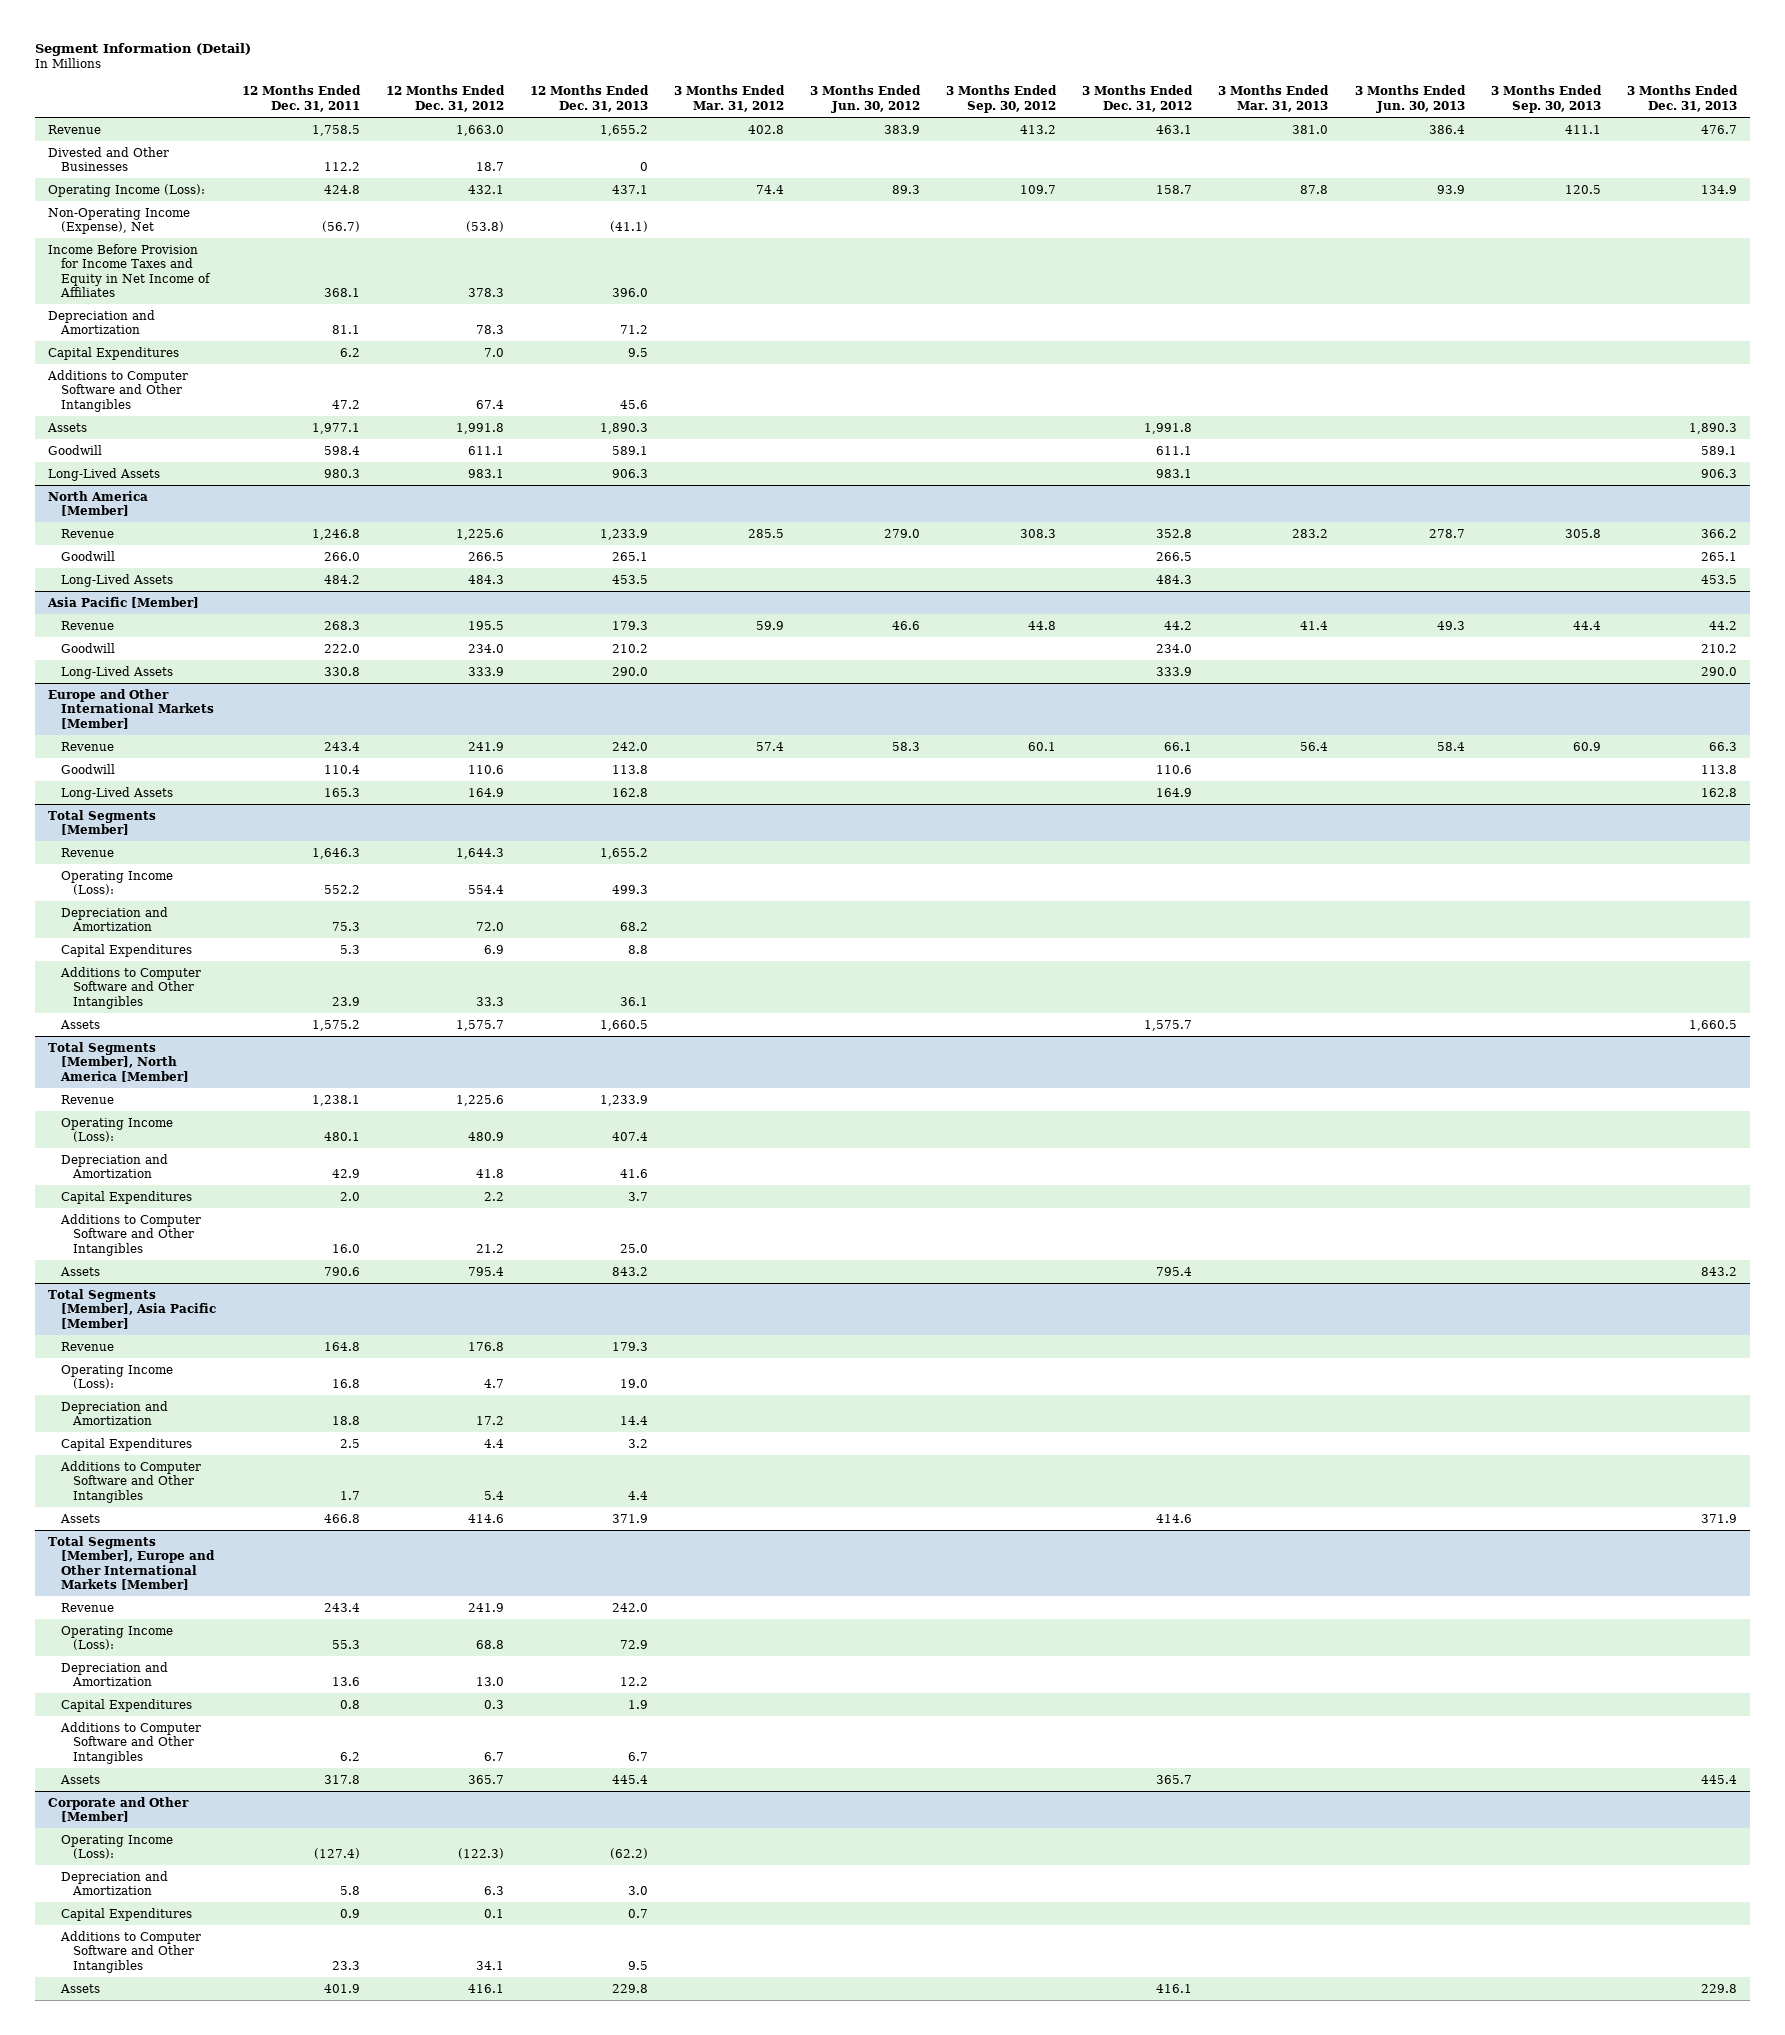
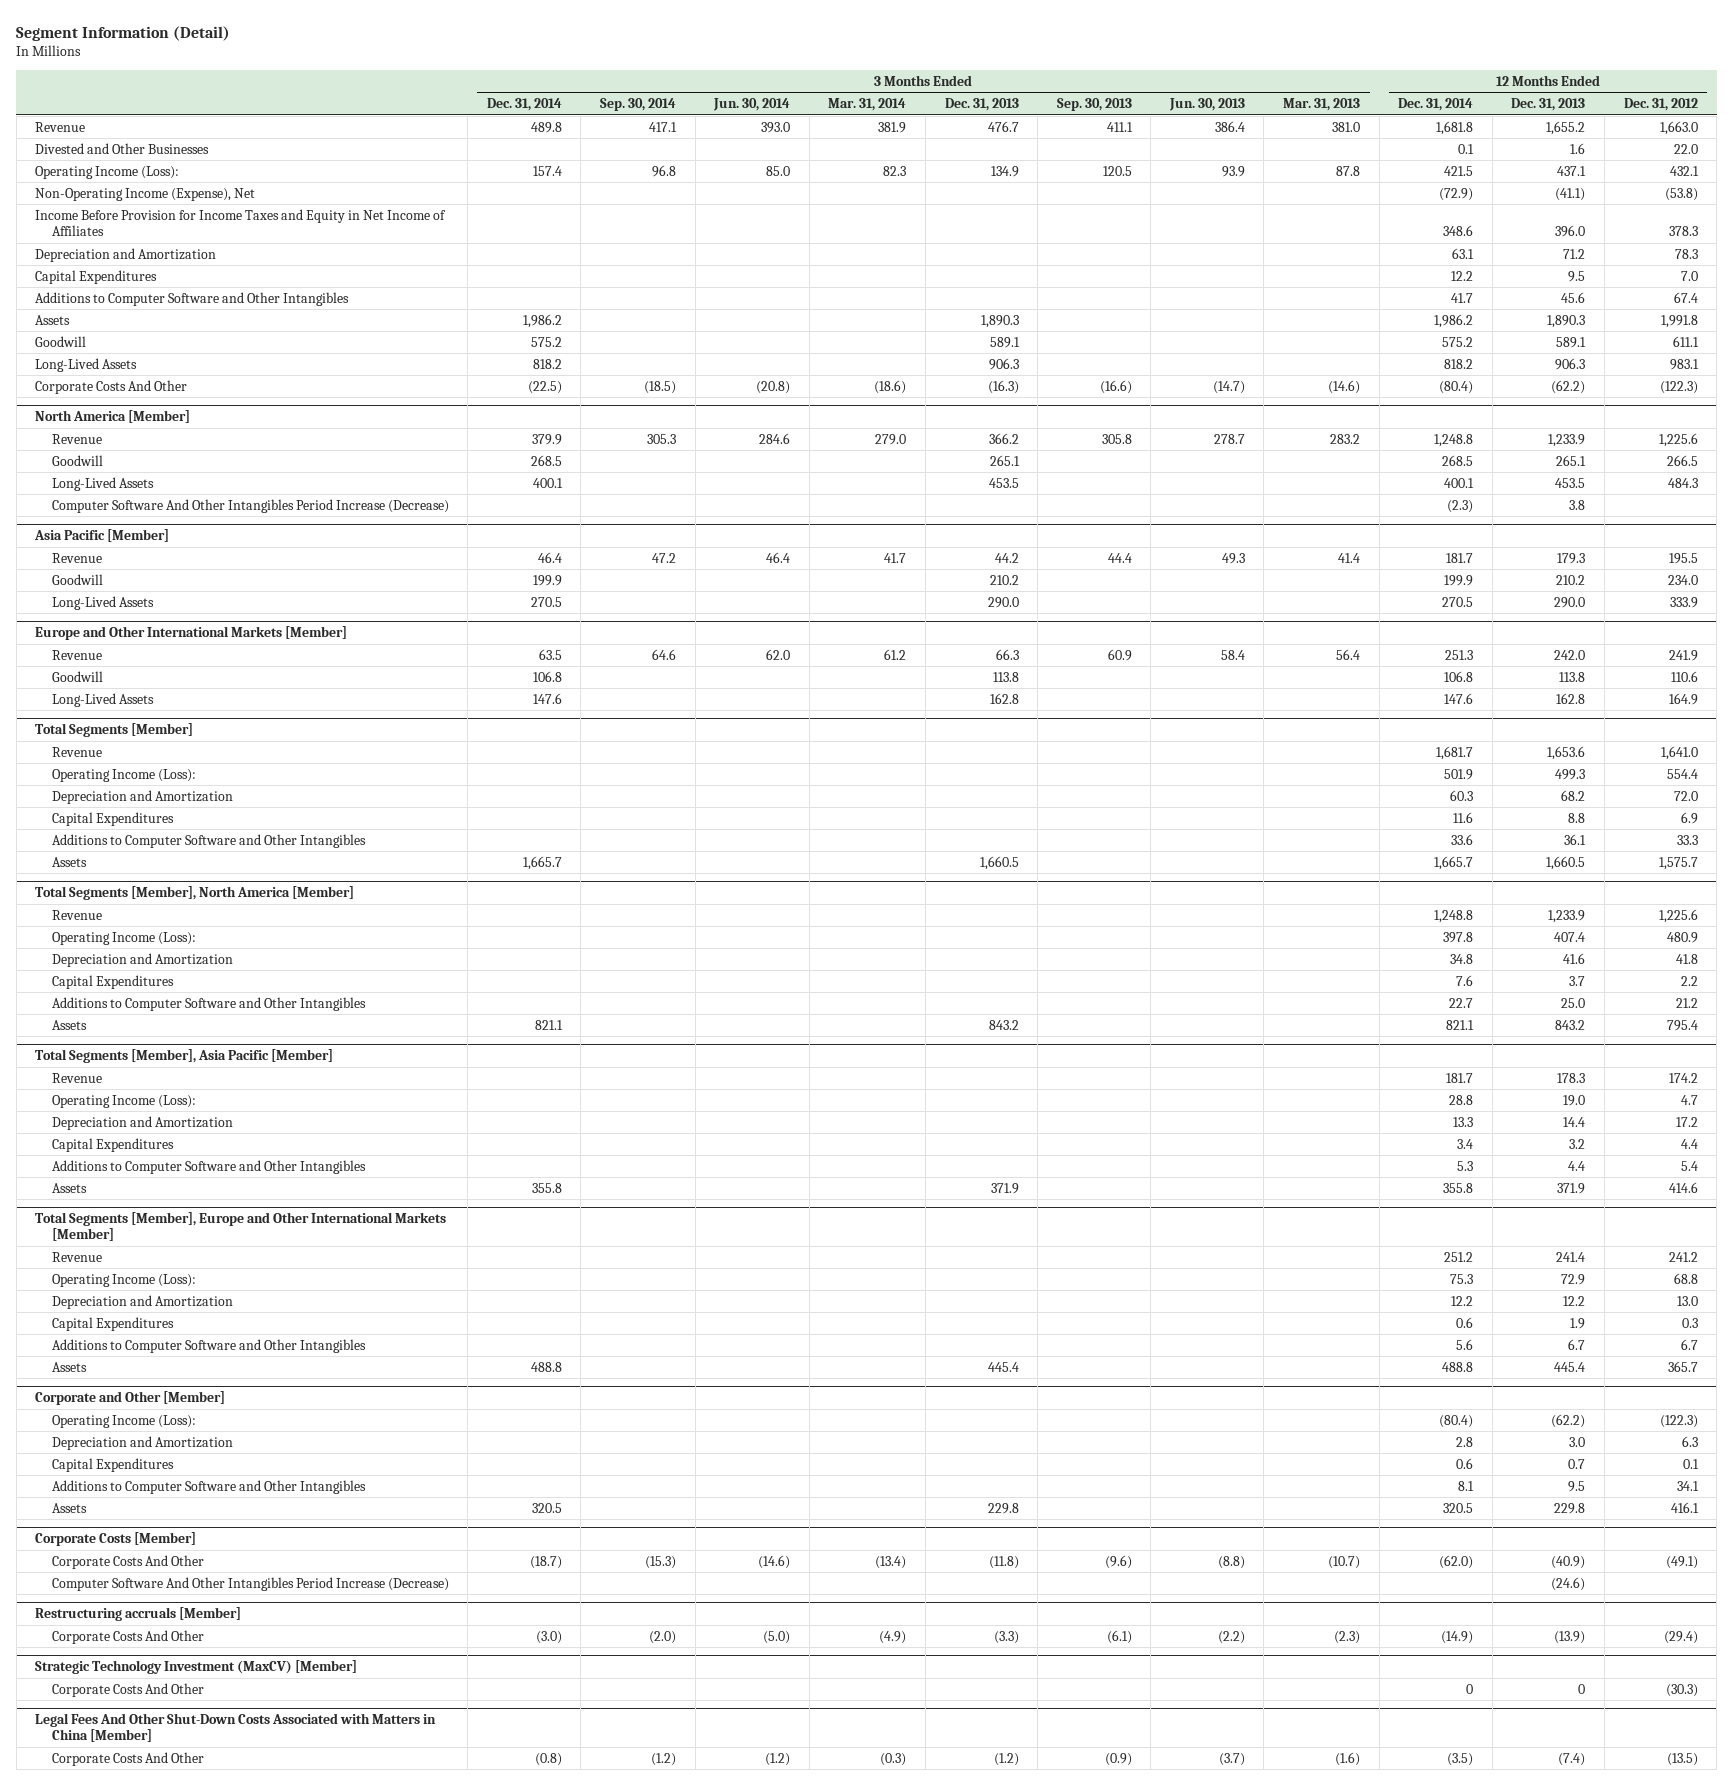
- | 12 Months Ended Dec. 31, 2011 | 12 Months Ended Dec. 31, 2012 | 12 Months Ended Dec. 31, 2013 | 3 Months Ended Mar. 31, 2012 | 3 Months Ended Jun. 30, 2012 | 3 Months Ended Sep. 30, 2012 | 3 Months Ended Dec. 31, 2012 | 3 Months Ended Mar. 31, 2013 | 3 Months Ended Jun. 30, 2013 | 3 Months Ended Sep. 30, 2013 | 3 Months Ended Dec. 31, 2013
+ | 3 Months Ended Dec. 31, 2014 | 3 Months Ended Sep. 30, 2014 | 3 Months Ended Jun. 30, 2014 | 3 Months Ended Mar. 31, 2014 | 3 Months Ended Dec. 31, 2013 | 3 Months Ended Sep. 30, 2013 | 3 Months Ended Jun. 30, 2013 | 3 Months Ended Mar. 31, 2013 | 12 Months Ended Dec. 31, 2014 | 12 Months Ended Dec. 31, 2013 | 12 Months Ended Dec. 31, 2012
- Divested and Other Businesses | 112.2 | 18.7 | 0 | | | | | | | |
+ Divested and Other Businesses | | | | | | | | | 0.1 | 1.6 | 22.0
+ Corporate Costs And Other | (22.5) | (18.5) | (20.8) | (18.6) | (16.3) | (16.6) | (14.7) | (14.6) | (80.4) | (62.2) | (122.3)
@ North America [Member]
+ Computer Software And Other Intangibles Period Increase (Decrease) | | | | | | | | | (2.3) | 3.8 |
@ Total Segments [Member]
- Revenue | 1,646.3 | 1,644.3 | 1,655.2 | | | | | | | |
+ Revenue | | | | | | | | | 1,681.7 | 1,653.6 | 1,641.0
@ Total Segments [Member], Asia Pacific [Member]
- Revenue | 164.8 | 176.8 | 179.3 | | | | | | | |
+ Revenue | | | | | | | | | 181.7 | 178.3 | 174.2
@ Total Segments [Member], Europe and Other International Markets [Member]
- Revenue | 243.4 | 241.9 | 242.0 | | | | | | | |
+ Revenue | | | | | | | | | 251.2 | 241.4 | 241.2
+ Corporate Costs [Member]
+ Corporate Costs And Other | (18.7) | (15.3) | (14.6) | (13.4) | (11.8) | (9.6) | (8.8) | (10.7) | (62.0) | (40.9) | (49.1)
+ Computer Software And Other Intangibles Period Increase (Decrease) | | | | | | | | | | (24.6) |
+ Restructuring accruals [Member]
+ Corporate Costs And Other | (3.0) | (2.0) | (5.0) | (4.9) | (3.3) | (6.1) | (2.2) | (2.3) | (14.9) | (13.9) | (29.4)
+ Strategic Technology Investment (MaxCV) [Member]
+ Corporate Costs And Other | | | | | | | | | 0 | 0 | (30.3)
+ Legal Fees And Other Shut-Down Costs Associated with Matters in China [Member]
+ Corporate Costs And Other | (0.8) | (1.2) | (1.2) | (0.3) | (1.2) | (0.9) | (3.7) | (1.6) | (3.5) | (7.4) | (13.5)

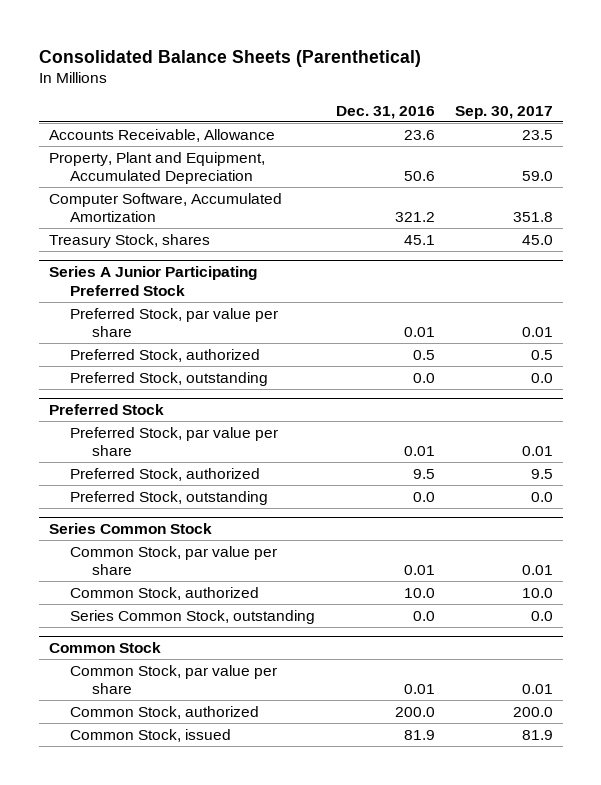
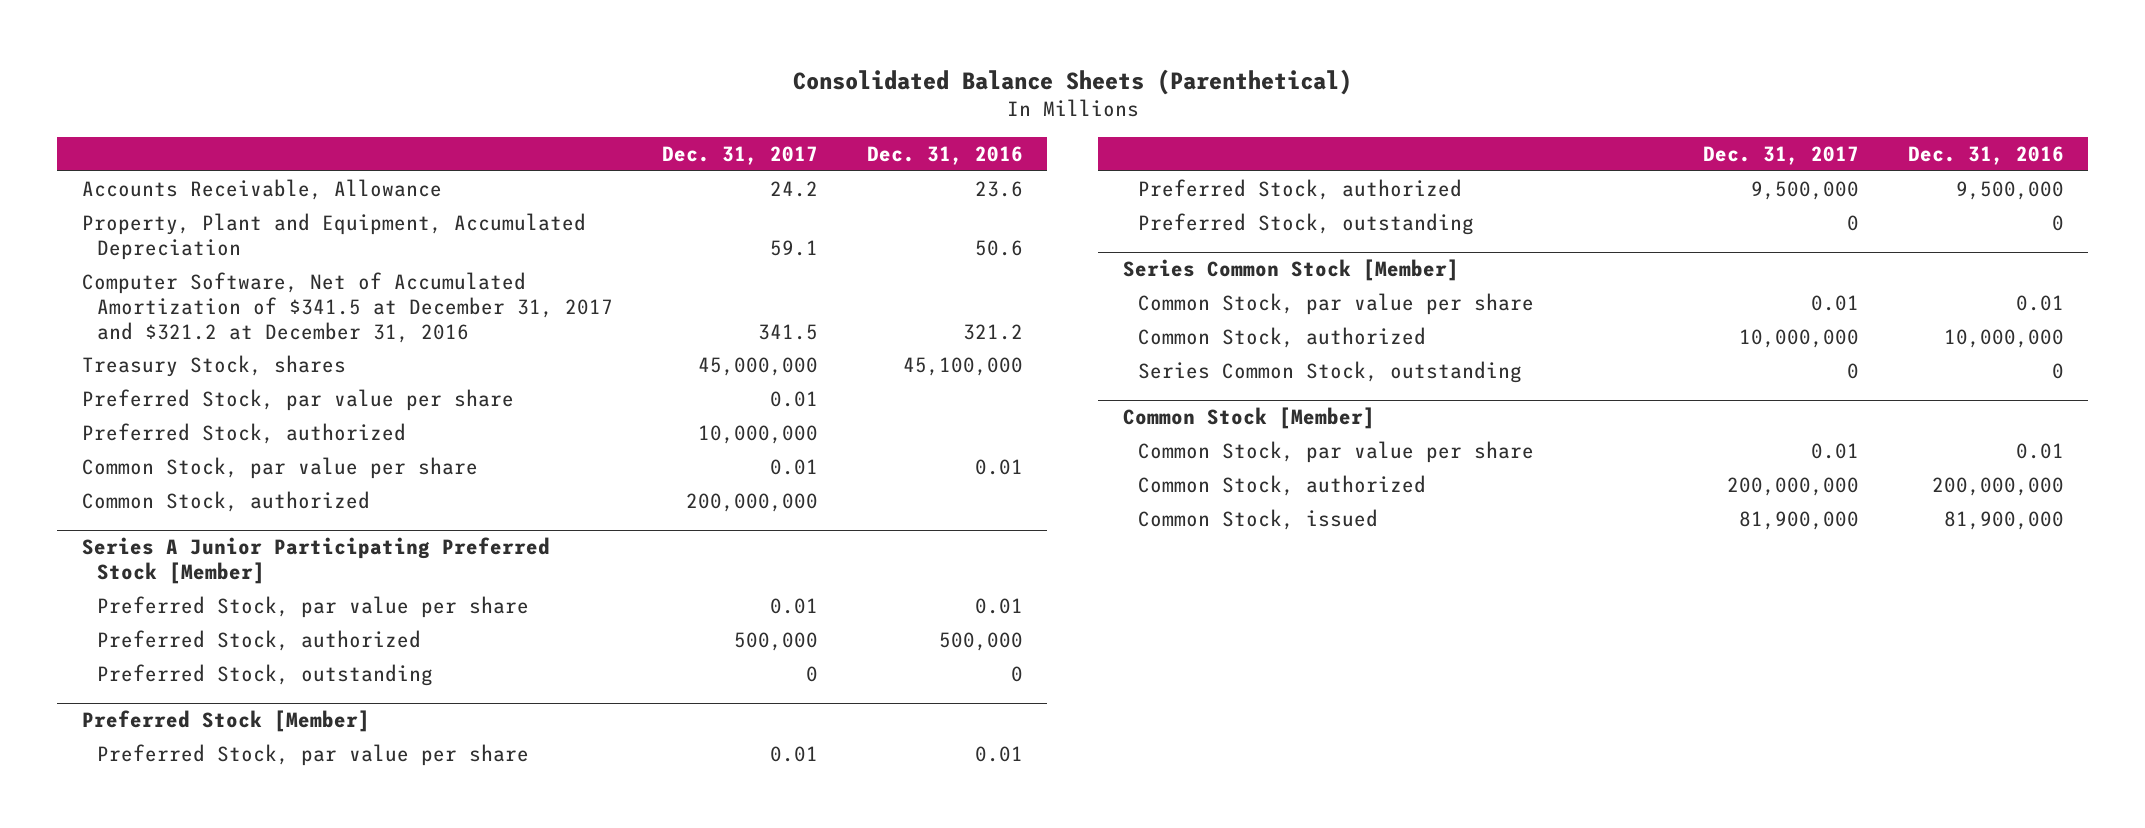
- | Dec. 31, 2016 | Sep. 30, 2017
+ | Dec. 31, 2017 | Dec. 31, 2016
- Computer Software, Accumulated Amortization | 321.2 | 351.8
- Treasury Stock, shares | 45.1 | 45.0
- Series A Junior Participating Preferred Stock
+ Computer Software, Net of Accumulated Amortization of $341.5 at December 31, 2017 and $321.2 at December 31, 2016 | 341.5 | 321.2
+ Treasury Stock, shares | 45,000,000 | 45,100,000
+ Preferred Stock, par value per share | 0.01 |
+ Preferred Stock, authorized | 10,000,000 |
+ Common Stock, par value per share | 0.01 | 0.01
+ Common Stock, authorized | 200,000,000 |
+ Series A Junior Participating Preferred Stock [Member]
- Preferred Stock, authorized | 0.5 | 0.5
- Preferred Stock, outstanding | 0.0 | 0.0
- Preferred Stock
+ Preferred Stock, authorized | 500,000 | 500,000
+ Preferred Stock, outstanding | 0 | 0
+ Preferred Stock [Member]
- Preferred Stock, authorized | 9.5 | 9.5
- Preferred Stock, outstanding | 0.0 | 0.0
- Series Common Stock
+ Preferred Stock, authorized | 9,500,000 | 9,500,000
+ Preferred Stock, outstanding | 0 | 0
+ Series Common Stock [Member]
- Common Stock, authorized | 10.0 | 10.0
- Series Common Stock, outstanding | 0.0 | 0.0
- Common Stock
+ Common Stock, authorized | 10,000,000 | 10,000,000
+ Series Common Stock, outstanding | 0 | 0
+ Common Stock [Member]
- Common Stock, authorized | 200.0 | 200.0
- Common Stock, issued | 81.9 | 81.9
+ Common Stock, authorized | 200,000,000 | 200,000,000
+ Common Stock, issued | 81,900,000 | 81,900,000

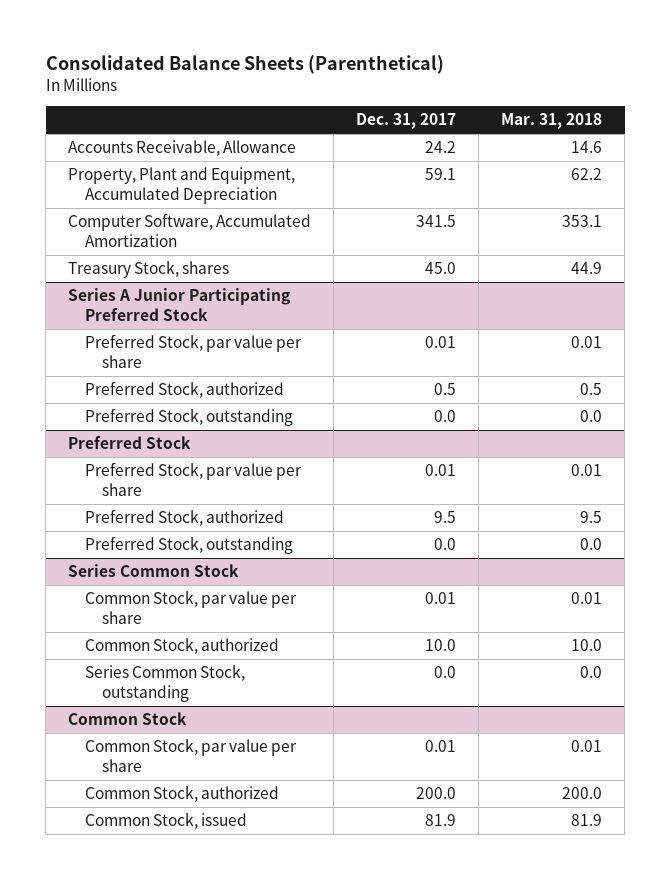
- | Dec. 31, 2017 | Dec. 31, 2016
+ | Dec. 31, 2017 | Mar. 31, 2018
- Computer Software, Net of Accumulated Amortization of $341.5 at December 31, 2017 and $321.2 at December 31, 2016 | 341.5 | 321.2
- Treasury Stock, shares | 45,000,000 | 45,100,000
- Preferred Stock, par value per share | 0.01 |
- Preferred Stock, authorized | 10,000,000 |
- Common Stock, par value per share | 0.01 | 0.01
- Common Stock, authorized | 200,000,000 |
- Series A Junior Participating Preferred Stock [Member]
+ Computer Software, Accumulated Amortization | 341.5 | 353.1
+ Treasury Stock, shares | 45.0 | 44.9
+ Series A Junior Participating Preferred Stock
- Preferred Stock, authorized | 500,000 | 500,000
- Preferred Stock, outstanding | 0 | 0
- Preferred Stock [Member]
+ Preferred Stock, authorized | 0.5 | 0.5
+ Preferred Stock, outstanding | 0.0 | 0.0
+ Preferred Stock
- Preferred Stock, authorized | 9,500,000 | 9,500,000
- Preferred Stock, outstanding | 0 | 0
- Series Common Stock [Member]
+ Preferred Stock, authorized | 9.5 | 9.5
+ Preferred Stock, outstanding | 0.0 | 0.0
+ Series Common Stock
- Common Stock, authorized | 10,000,000 | 10,000,000
- Series Common Stock, outstanding | 0 | 0
- Common Stock [Member]
+ Common Stock, authorized | 10.0 | 10.0
+ Series Common Stock, outstanding | 0.0 | 0.0
+ Common Stock
- Common Stock, authorized | 200,000,000 | 200,000,000
- Common Stock, issued | 81,900,000 | 81,900,000
+ Common Stock, authorized | 200.0 | 200.0
+ Common Stock, issued | 81.9 | 81.9

